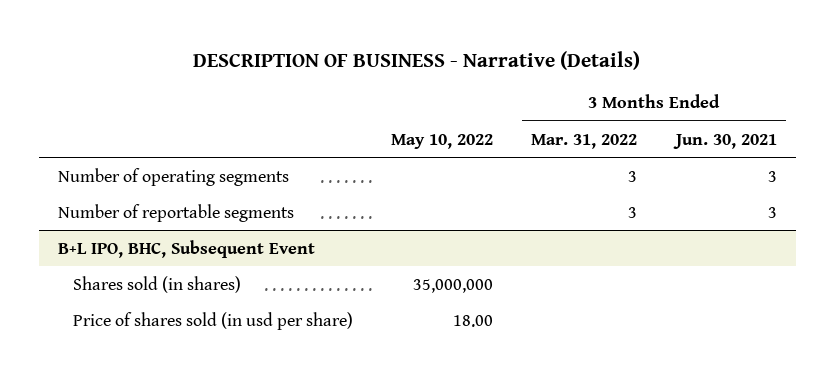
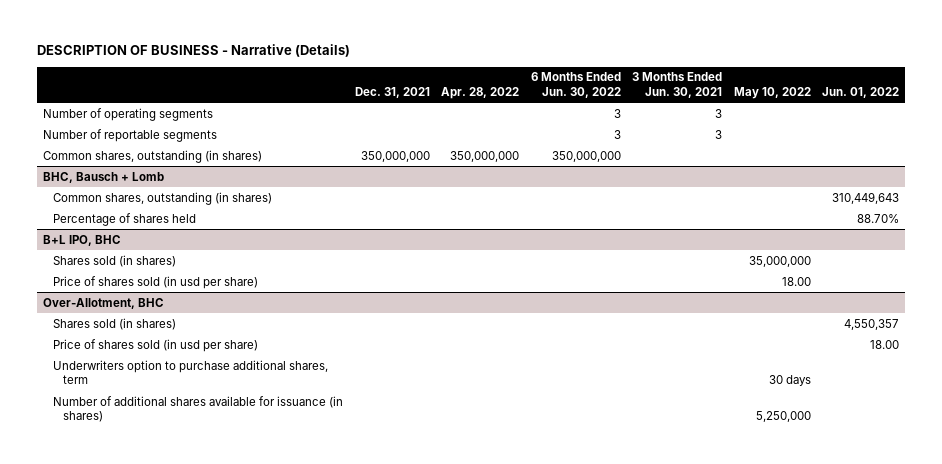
- | May 10, 2022 | 3 Months Ended Mar. 31, 2022 | 3 Months Ended Jun. 30, 2021
+ | Dec. 31, 2021 | Apr. 28, 2022 | 6 Months Ended Jun. 30, 2022 | 3 Months Ended Jun. 30, 2021 | May 10, 2022 | Jun. 01, 2022
- B+L IPO, BHC, Subsequent Event
+ Common shares, outstanding (in shares) | 350,000,000 | 350,000,000 | 350,000,000 | | |
+ BHC, Bausch + Lomb
+ Common shares, outstanding (in shares) | | | | | | 310,449,643
+ Percentage of shares held | | | | | | 88.70%
+ B+L IPO, BHC
+ Over-Allotment, BHC
+ Shares sold (in shares) | | | | | | 4,550,357
+ Price of shares sold (in usd per share) | | | | | | 18.00
+ Underwriters option to purchase additional shares, term | | | | | 30 days |
+ Number of additional shares available for issuance (in shares) | | | | | 5,250,000 |

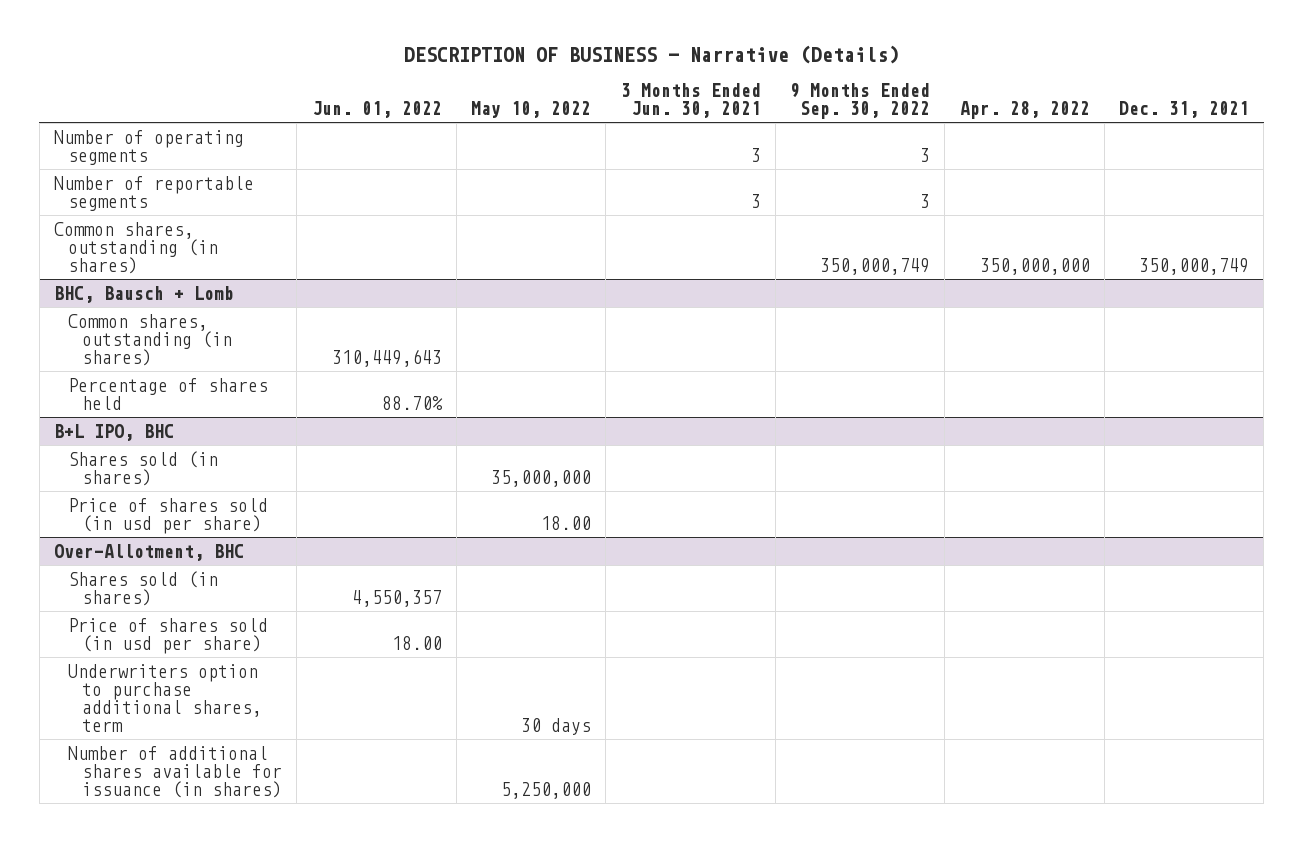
- | Dec. 31, 2021 | Apr. 28, 2022 | 6 Months Ended Jun. 30, 2022 | 3 Months Ended Jun. 30, 2021 | May 10, 2022 | Jun. 01, 2022
+ | Jun. 01, 2022 | May 10, 2022 | 3 Months Ended Jun. 30, 2021 | 9 Months Ended Sep. 30, 2022 | Apr. 28, 2022 | Dec. 31, 2021
- Common shares, outstanding (in shares) | 350,000,000 | 350,000,000 | 350,000,000 | | |
+ Common shares, outstanding (in shares) | | | | 350,000,749 | 350,000,000 | 350,000,749

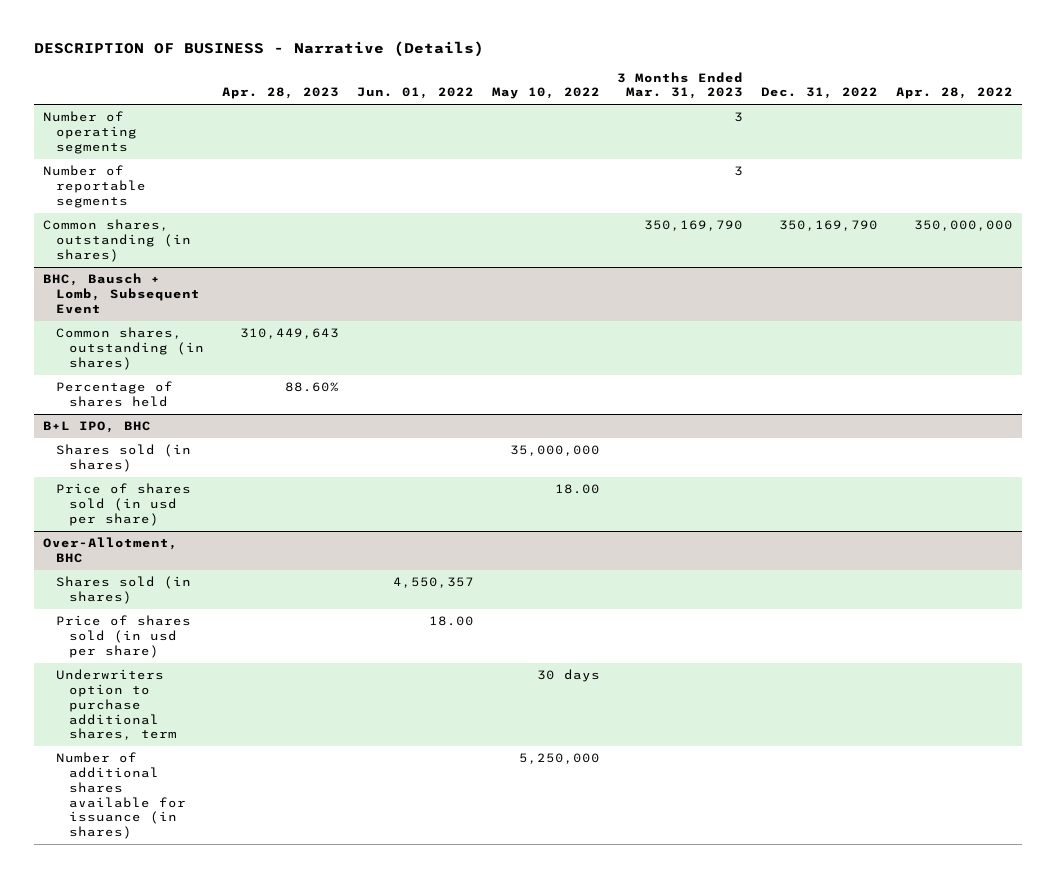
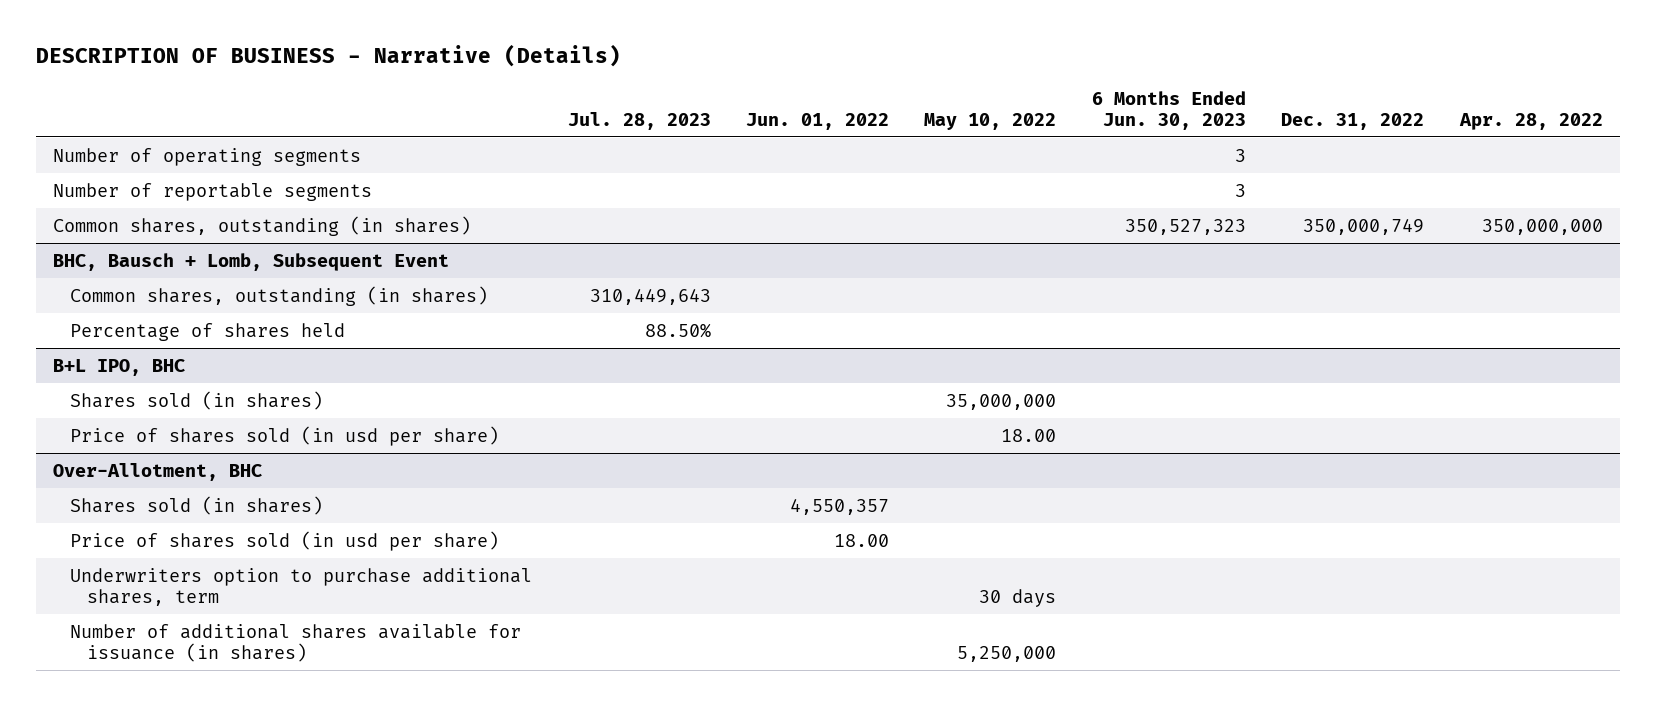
- | Apr. 28, 2023 | Jun. 01, 2022 | May 10, 2022 | 3 Months Ended Mar. 31, 2023 | Dec. 31, 2022 | Apr. 28, 2022
+ | Jul. 28, 2023 | Jun. 01, 2022 | May 10, 2022 | 6 Months Ended Jun. 30, 2023 | Dec. 31, 2022 | Apr. 28, 2022
- Common shares, outstanding (in shares) | | | | 350,169,790 | 350,169,790 | 350,000,000
+ Common shares, outstanding (in shares) | | | | 350,527,323 | 350,000,749 | 350,000,000

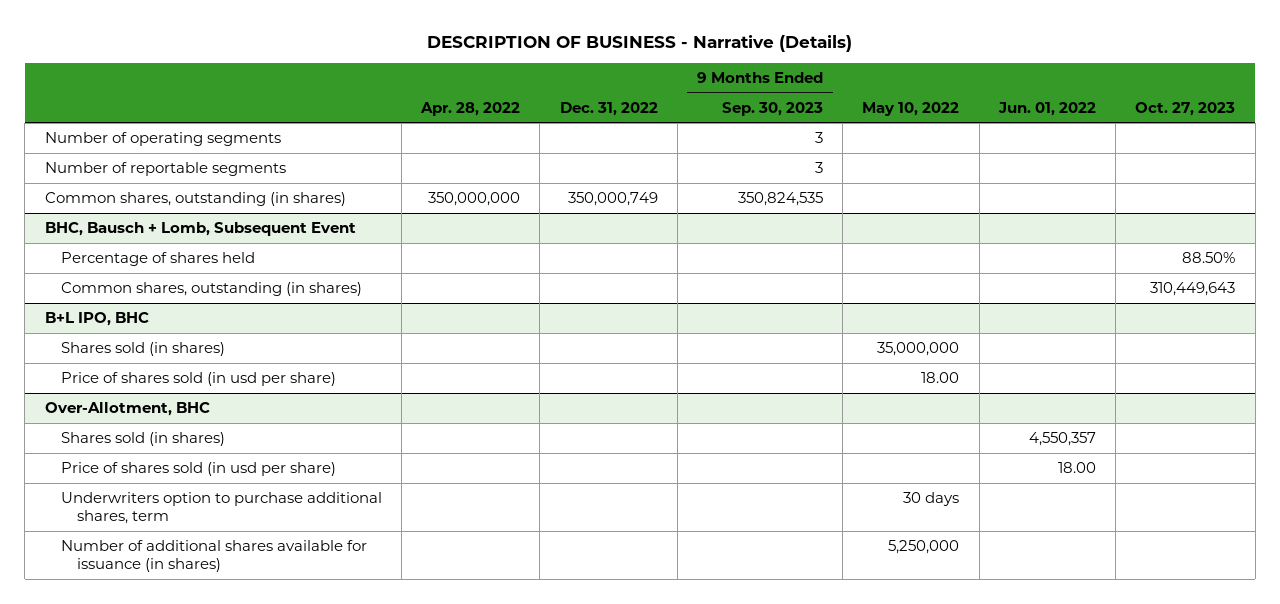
- | Jul. 28, 2023 | Jun. 01, 2022 | May 10, 2022 | 6 Months Ended Jun. 30, 2023 | Dec. 31, 2022 | Apr. 28, 2022
+ | Apr. 28, 2022 | Dec. 31, 2022 | 9 Months Ended Sep. 30, 2023 | May 10, 2022 | Jun. 01, 2022 | Oct. 27, 2023
@ BHC, Bausch + Lomb, Subsequent Event
moved down: Common shares, outstanding (in shares) | | | | | | 310,449,643

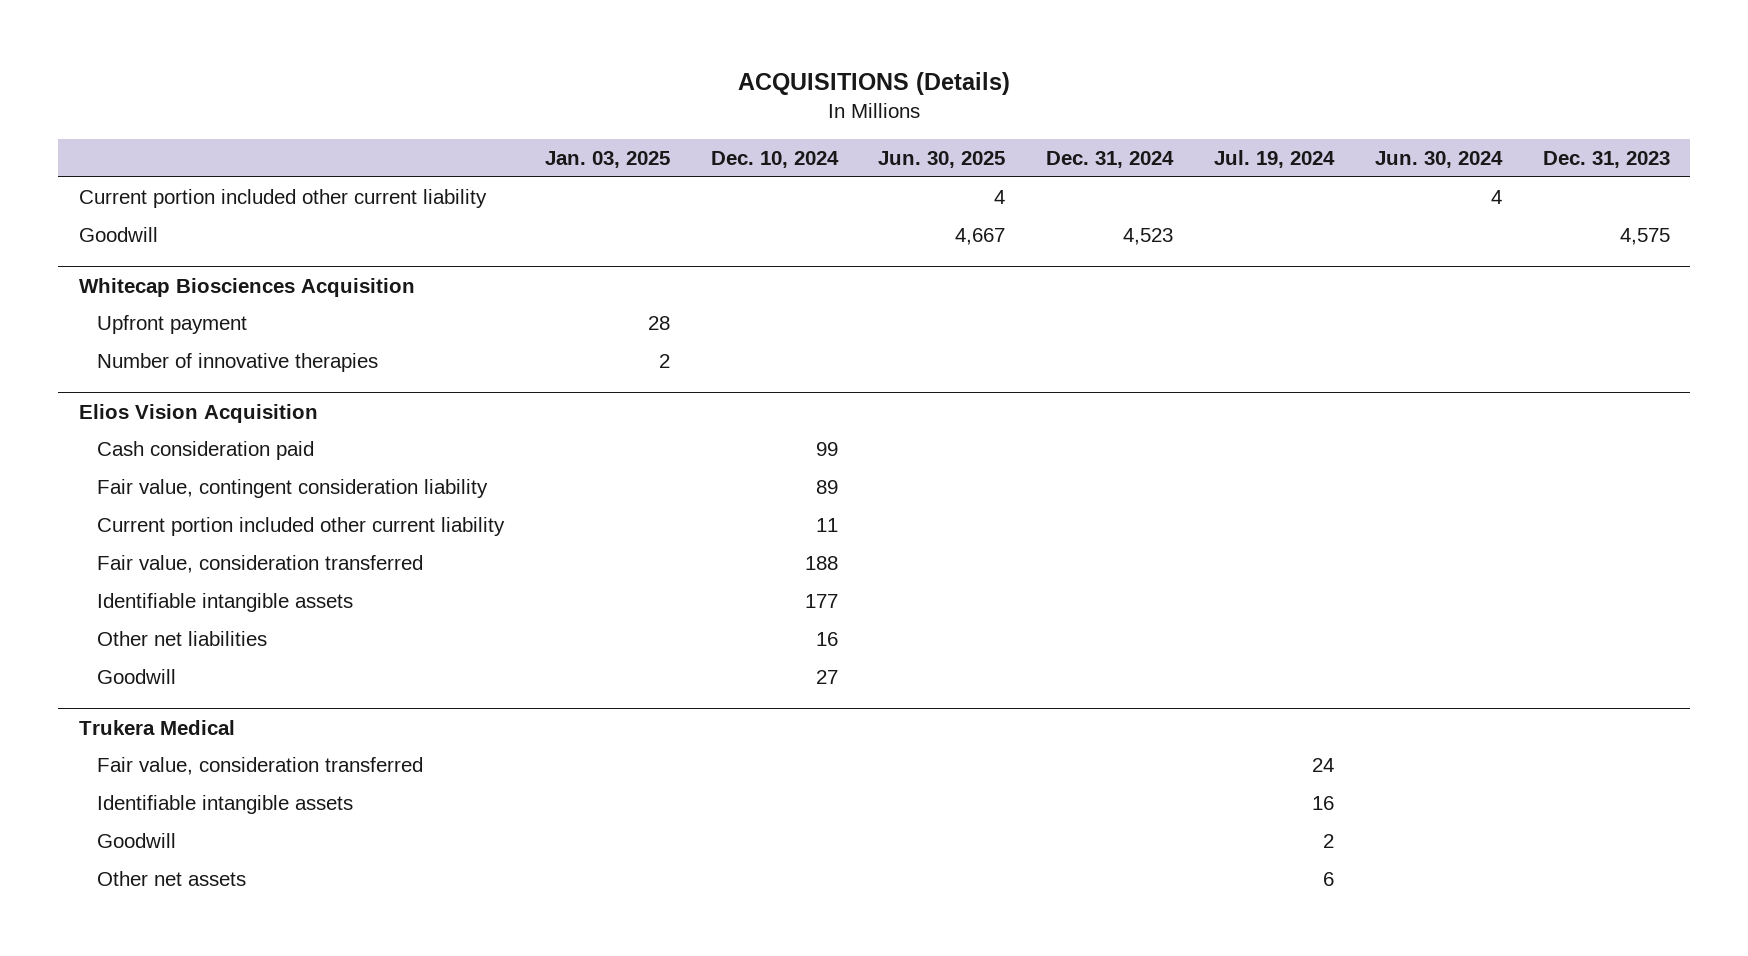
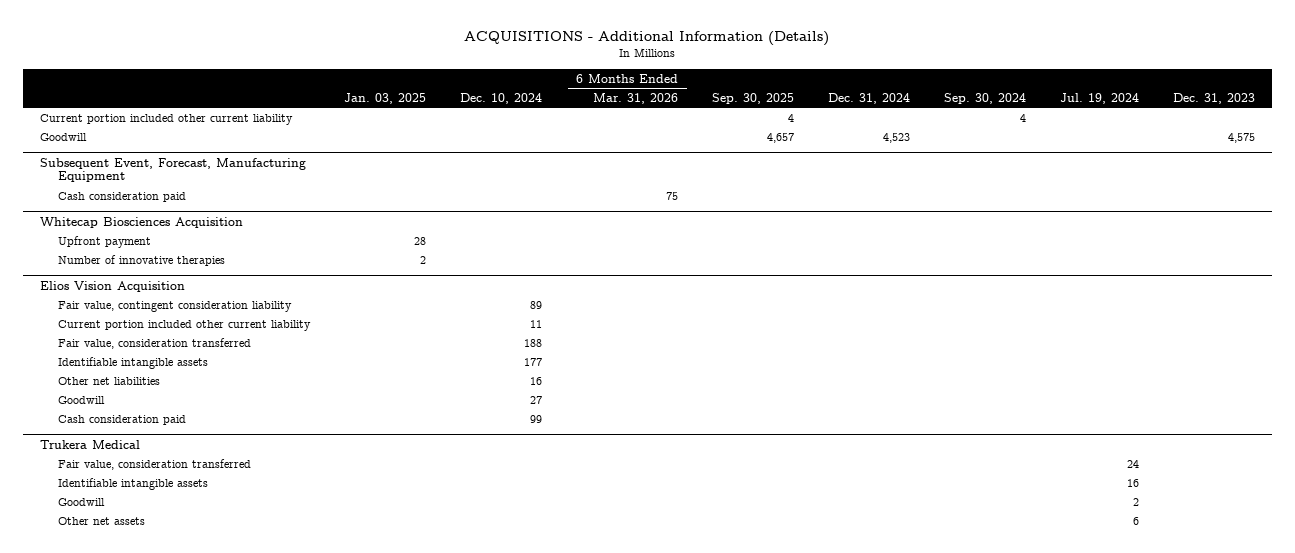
- ACQUISITIONS (Details)
+ ACQUISITIONS - Additional Information (Details)
- | Jan. 03, 2025 | Dec. 10, 2024 | Jun. 30, 2025 | Dec. 31, 2024 | Jul. 19, 2024 | Jun. 30, 2024 | Dec. 31, 2023
+ | Jan. 03, 2025 | Dec. 10, 2024 | 6 Months Ended Mar. 31, 2026 | Sep. 30, 2025 | Dec. 31, 2024 | Sep. 30, 2024 | Jul. 19, 2024 | Dec. 31, 2023
+ Subsequent Event, Forecast, Manufacturing Equipment
+ Cash consideration paid | | | 75 | | | | |
@ Elios Vision Acquisition
moved down: Cash consideration paid | | 99 | | | | | |

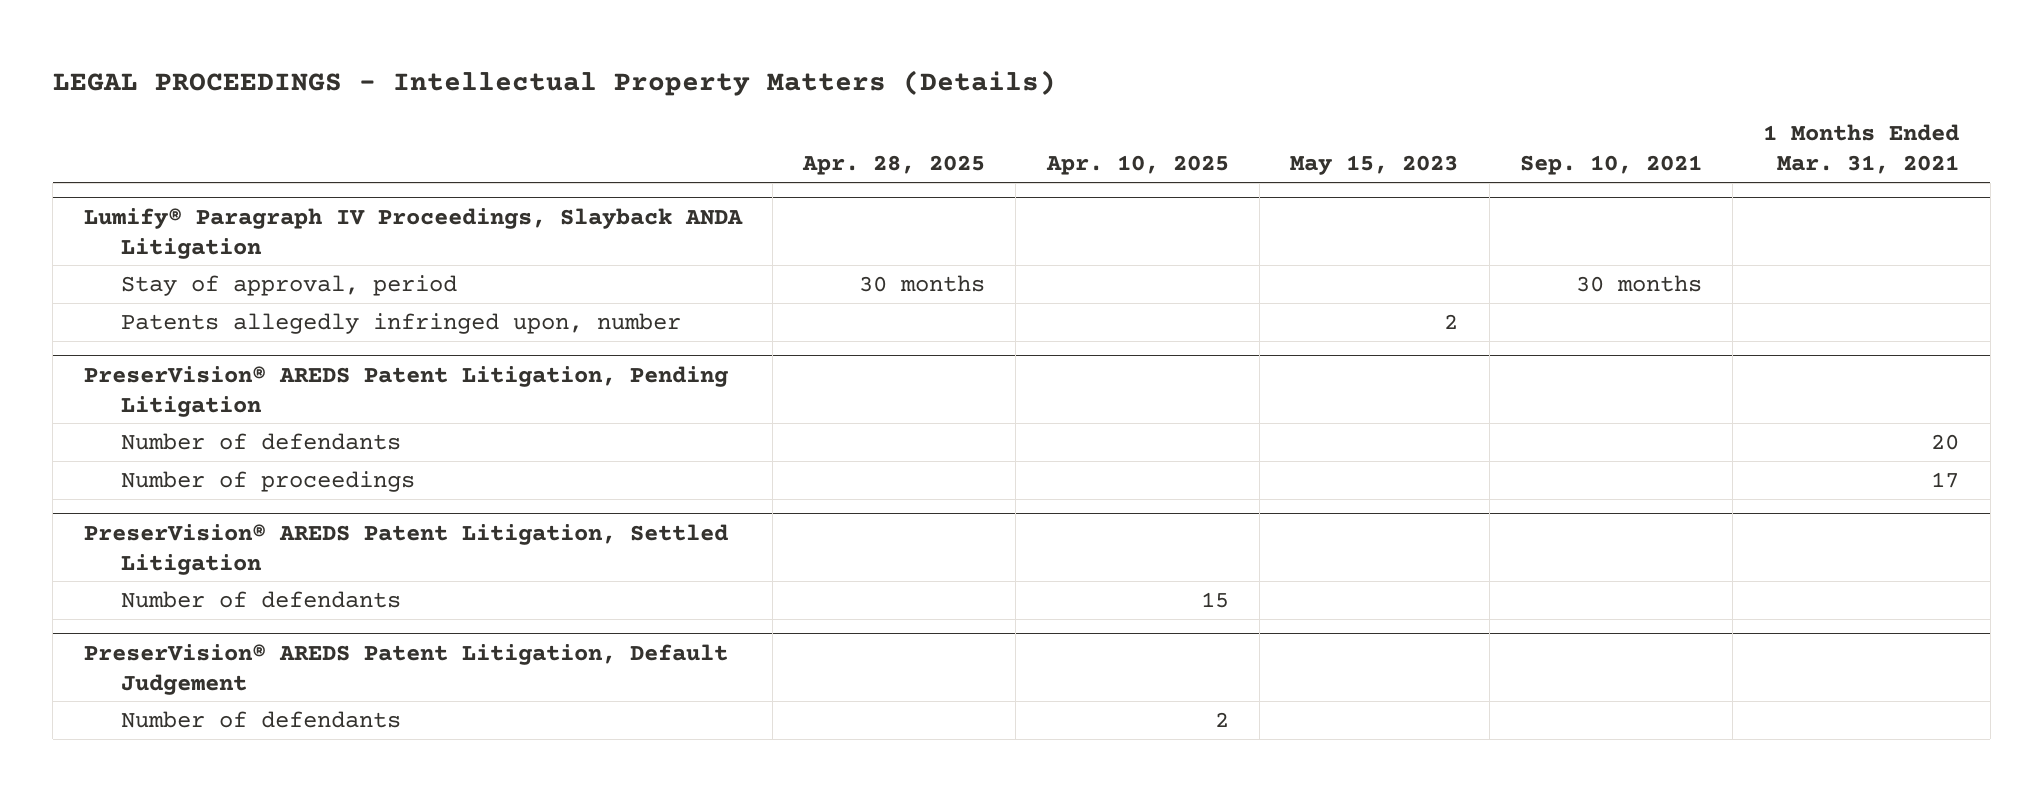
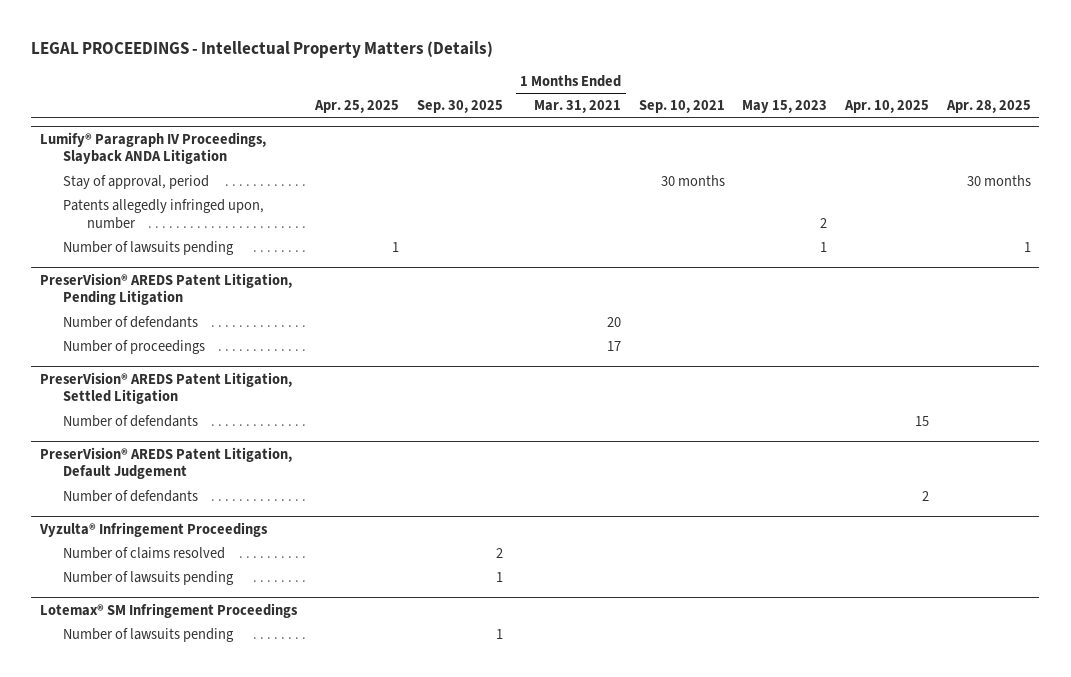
- | Apr. 28, 2025 | Apr. 10, 2025 | May 15, 2023 | Sep. 10, 2021 | 1 Months Ended Mar. 31, 2021
+ | Apr. 25, 2025 | Sep. 30, 2025 | 1 Months Ended Mar. 31, 2021 | Sep. 10, 2021 | May 15, 2023 | Apr. 10, 2025 | Apr. 28, 2025
@ Lumify® Paragraph IV Proceedings, Slayback ANDA Litigation
+ Number of lawsuits pending | 1 | | | | 1 | | 1
+ Vyzulta® Infringement Proceedings
+ Number of claims resolved | | 2 | | | | |
+ Number of lawsuits pending | | 1 | | | | |
+ Lotemax® SM Infringement Proceedings
+ Number of lawsuits pending | | 1 | | | | |

